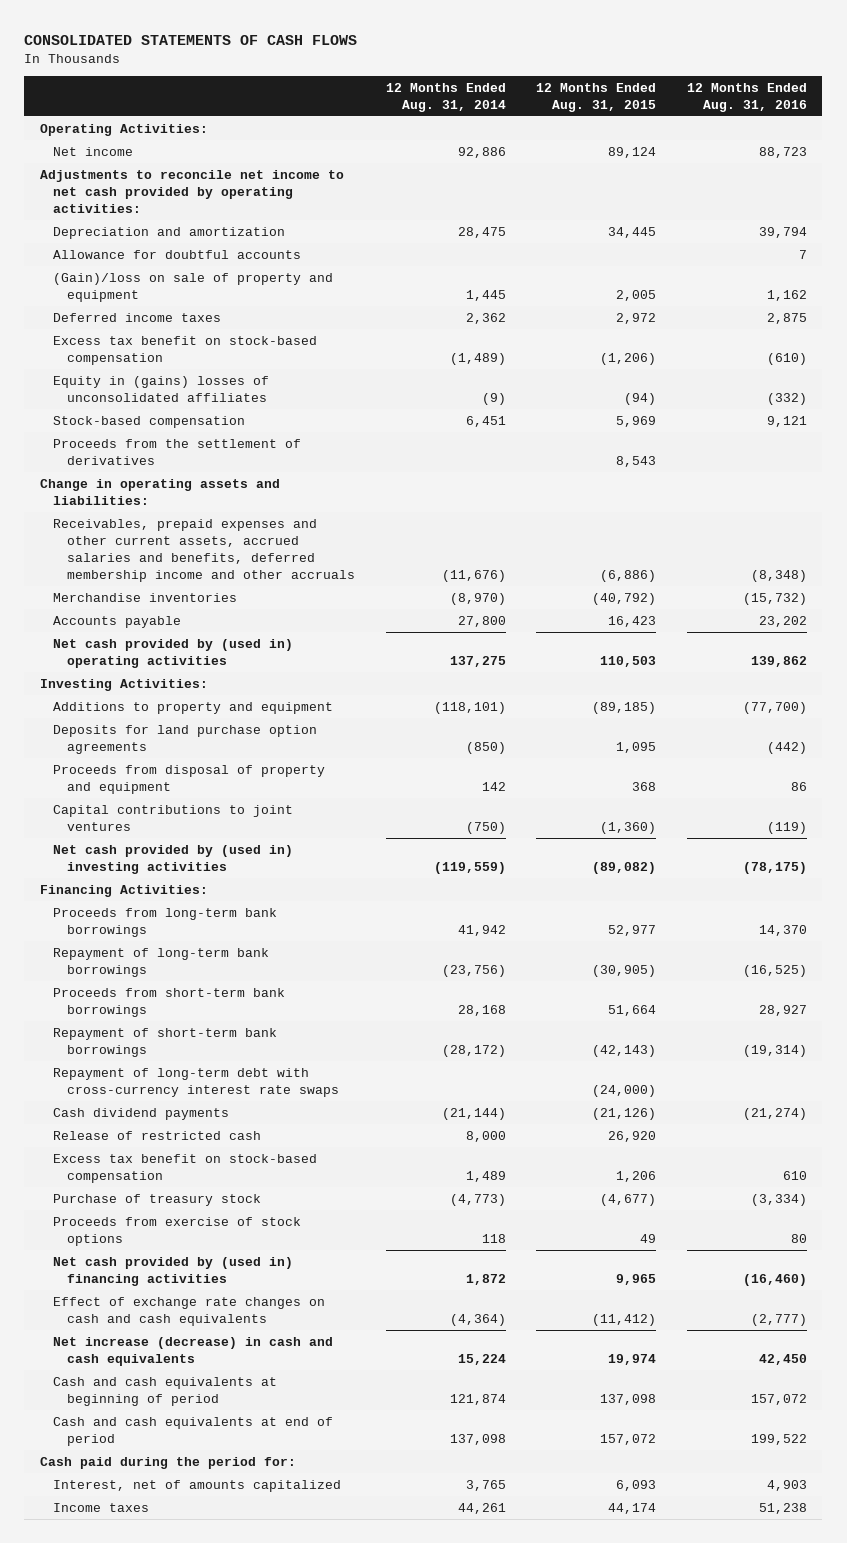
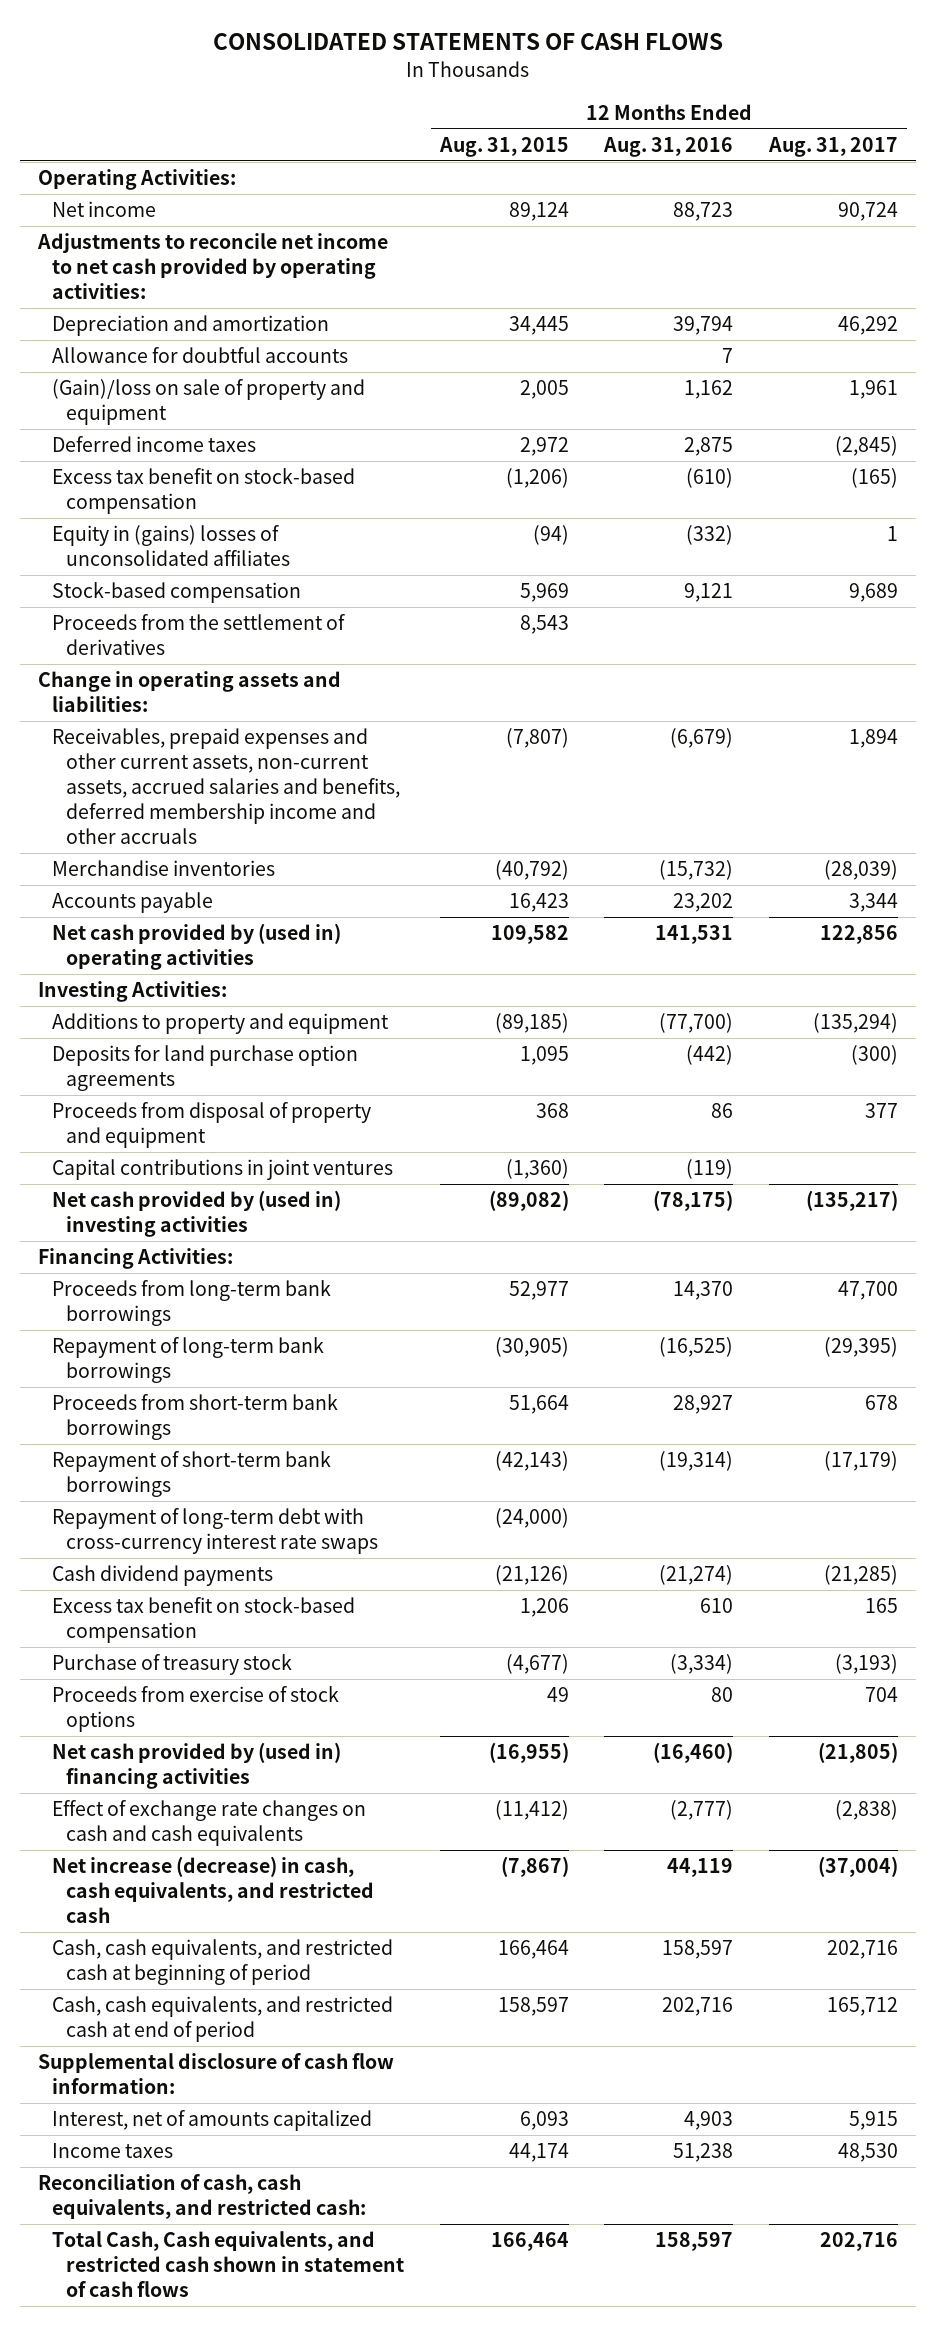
- | 12 Months Ended Aug. 31, 2014 | 12 Months Ended Aug. 31, 2015 | 12 Months Ended Aug. 31, 2016
+ | 12 Months Ended Aug. 31, 2015 | 12 Months Ended Aug. 31, 2016 | 12 Months Ended Aug. 31, 2017
- Receivables, prepaid expenses and other current assets, accrued salaries and benefits, deferred membership income and other accruals | (11,676) | (6,886) | (8,348)
+ Receivables, prepaid expenses and other current assets, non-current assets, accrued salaries and benefits, deferred membership income and other accruals | (7,807) | (6,679) | 1,894
- Net cash provided by (used in) operating activities | 137,275 | 110,503 | 139,862
+ Net cash provided by (used in) operating activities | 109,582 | 141,531 | 122,856
- Capital contributions to joint ventures | (750) | (1,360) | (119)
+ Capital contributions in joint ventures | (1,360) | (119) |
- Release of restricted cash | 8,000 | 26,920 |
- Net cash provided by (used in) financing activities | 1,872 | 9,965 | (16,460)
+ Net cash provided by (used in) financing activities | (16,955) | (16,460) | (21,805)
- Net increase (decrease) in cash and cash equivalents | 15,224 | 19,974 | 42,450
- Cash and cash equivalents at beginning of period | 121,874 | 137,098 | 157,072
- Cash and cash equivalents at end of period | 137,098 | 157,072 | 199,522
- Cash paid during the period for:
+ Net increase (decrease) in cash, cash equivalents, and restricted cash | (7,867) | 44,119 | (37,004)
+ Cash, cash equivalents, and restricted cash at beginning of period | 166,464 | 158,597 | 202,716
+ Cash, cash equivalents, and restricted cash at end of period | 158,597 | 202,716 | 165,712
+ Supplemental disclosure of cash flow information:
+ Reconciliation of cash, cash equivalents, and restricted cash:
+ Total Cash, Cash equivalents, and restricted cash shown in statement of cash flows | 166,464 | 158,597 | 202,716

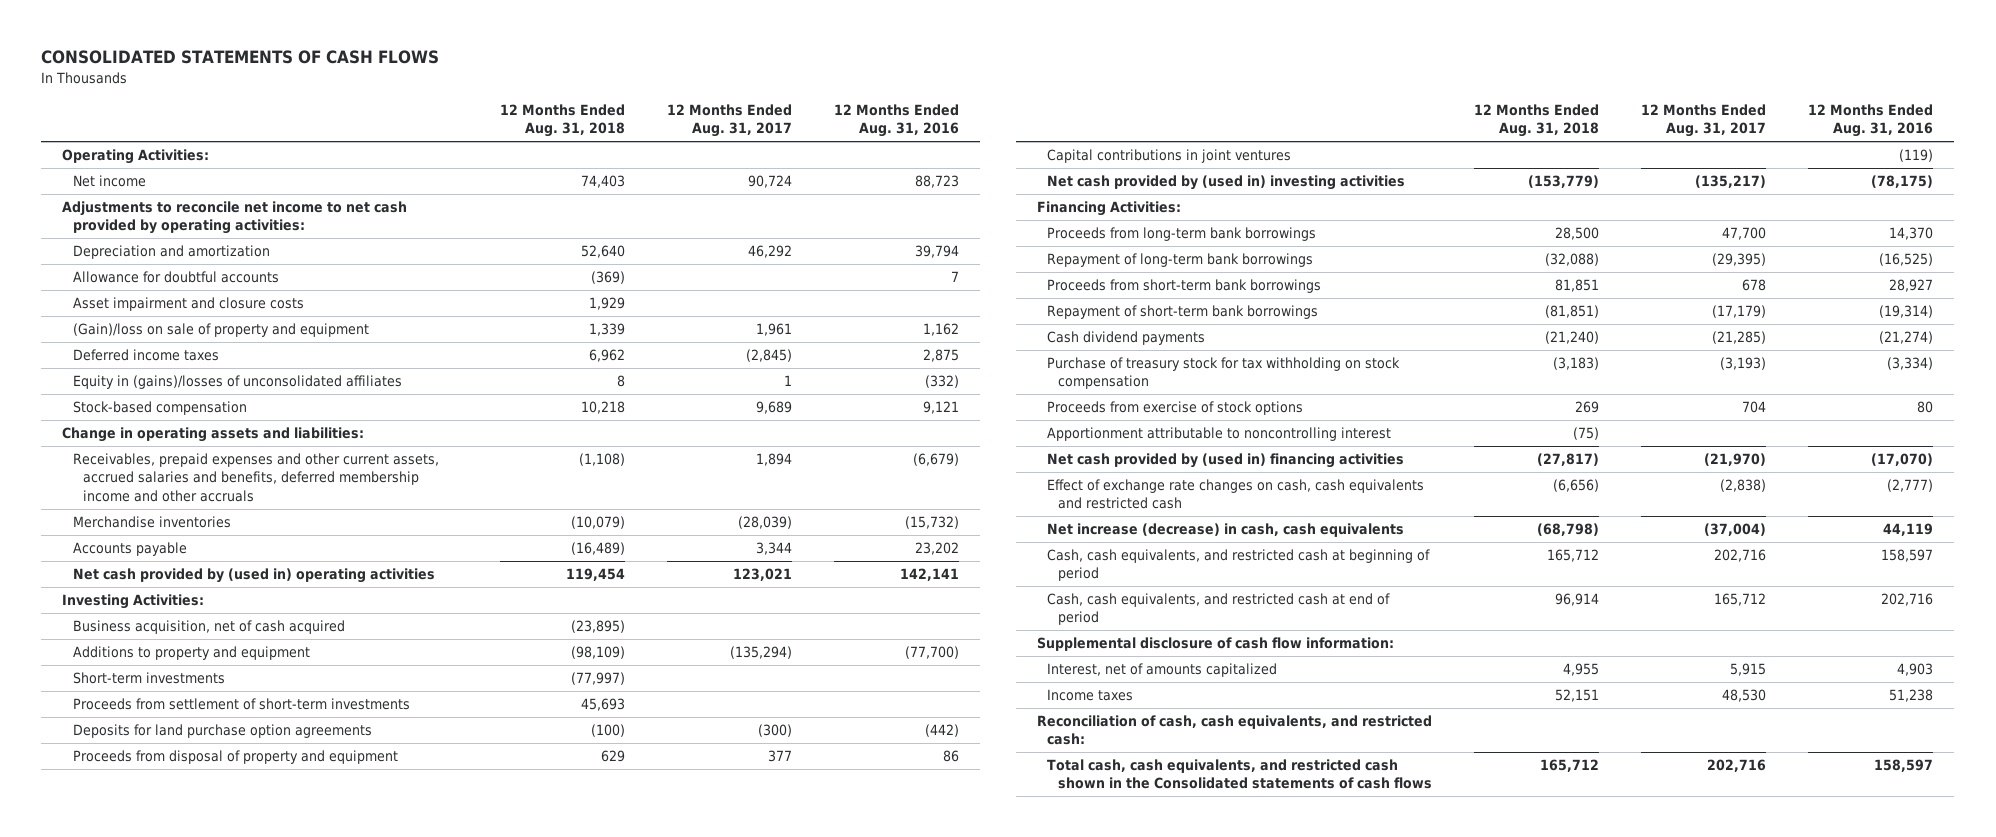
- | 12 Months Ended Aug. 31, 2015 | 12 Months Ended Aug. 31, 2016 | 12 Months Ended Aug. 31, 2017
+ | 12 Months Ended Aug. 31, 2018 | 12 Months Ended Aug. 31, 2017 | 12 Months Ended Aug. 31, 2016
+ Asset impairment and closure costs | 1,929 | |
- Excess tax benefit on stock-based compensation | (1,206) | (610) | (165)
- Equity in (gains) losses of unconsolidated affiliates | (94) | (332) | 1
+ Equity in (gains)/losses of unconsolidated affiliates | 8 | 1 | (332)
- Proceeds from the settlement of derivatives | 8,543 | |
- Receivables, prepaid expenses and other current assets, non-current assets, accrued salaries and benefits, deferred membership income and other accruals | (7,807) | (6,679) | 1,894
+ Receivables, prepaid expenses and other current assets, accrued salaries and benefits, deferred membership income and other accruals | (1,108) | 1,894 | (6,679)
- Net cash provided by (used in) operating activities | 109,582 | 141,531 | 122,856
+ Net cash provided by (used in) operating activities | 119,454 | 123,021 | 142,141
+ Business acquisition, net of cash acquired | (23,895) | |
+ Short-term investments | (77,997) | |
+ Proceeds from settlement of short-term investments | 45,693 | |
- Repayment of long-term debt with cross-currency interest rate swaps | (24,000) | |
- Excess tax benefit on stock-based compensation | 1,206 | 610 | 165
- Purchase of treasury stock | (4,677) | (3,334) | (3,193)
+ Purchase of treasury stock for tax withholding on stock compensation | (3,183) | (3,193) | (3,334)
- Net cash provided by (used in) financing activities | (16,955) | (16,460) | (21,805)
- Effect of exchange rate changes on cash and cash equivalents | (11,412) | (2,777) | (2,838)
- Net increase (decrease) in cash, cash equivalents, and restricted cash | (7,867) | 44,119 | (37,004)
+ Apportionment attributable to noncontrolling interest | (75) | |
+ Net cash provided by (used in) financing activities | (27,817) | (21,970) | (17,070)
+ Effect of exchange rate changes on cash, cash equivalents and restricted cash | (6,656) | (2,838) | (2,777)
+ Net increase (decrease) in cash, cash equivalents | (68,798) | (37,004) | 44,119
- Total Cash, Cash equivalents, and restricted cash shown in statement of cash flows | 166,464 | 158,597 | 202,716
+ Total cash, cash equivalents, and restricted cash shown in the Consolidated statements of cash flows | 165,712 | 202,716 | 158,597

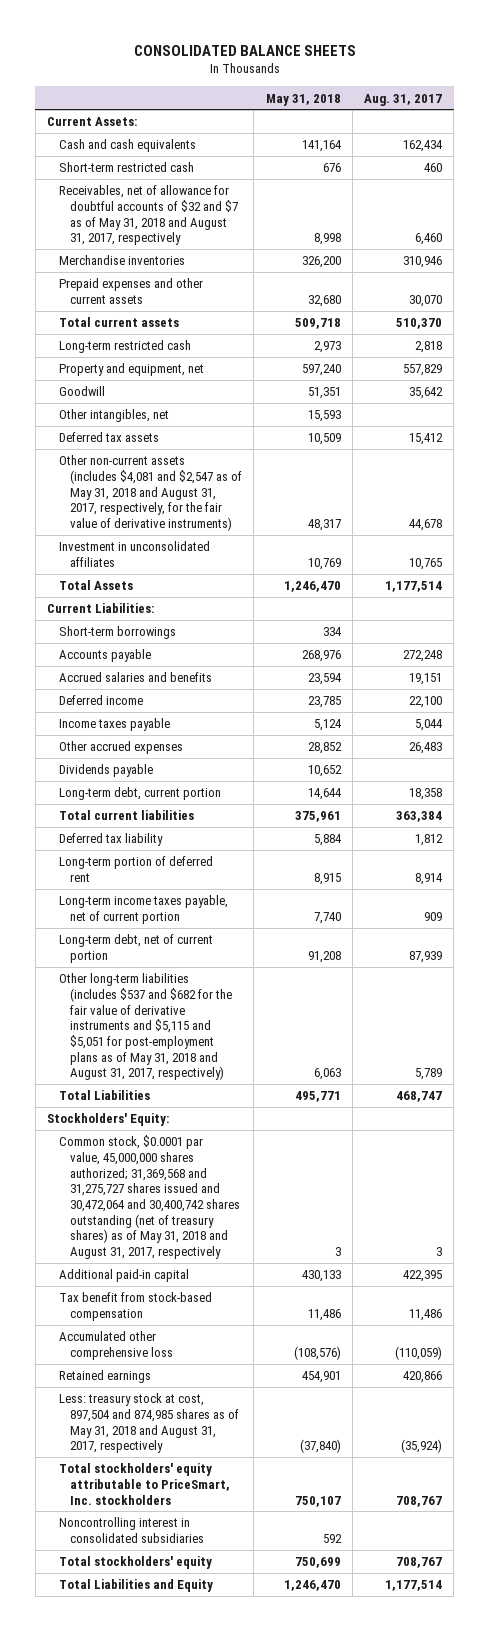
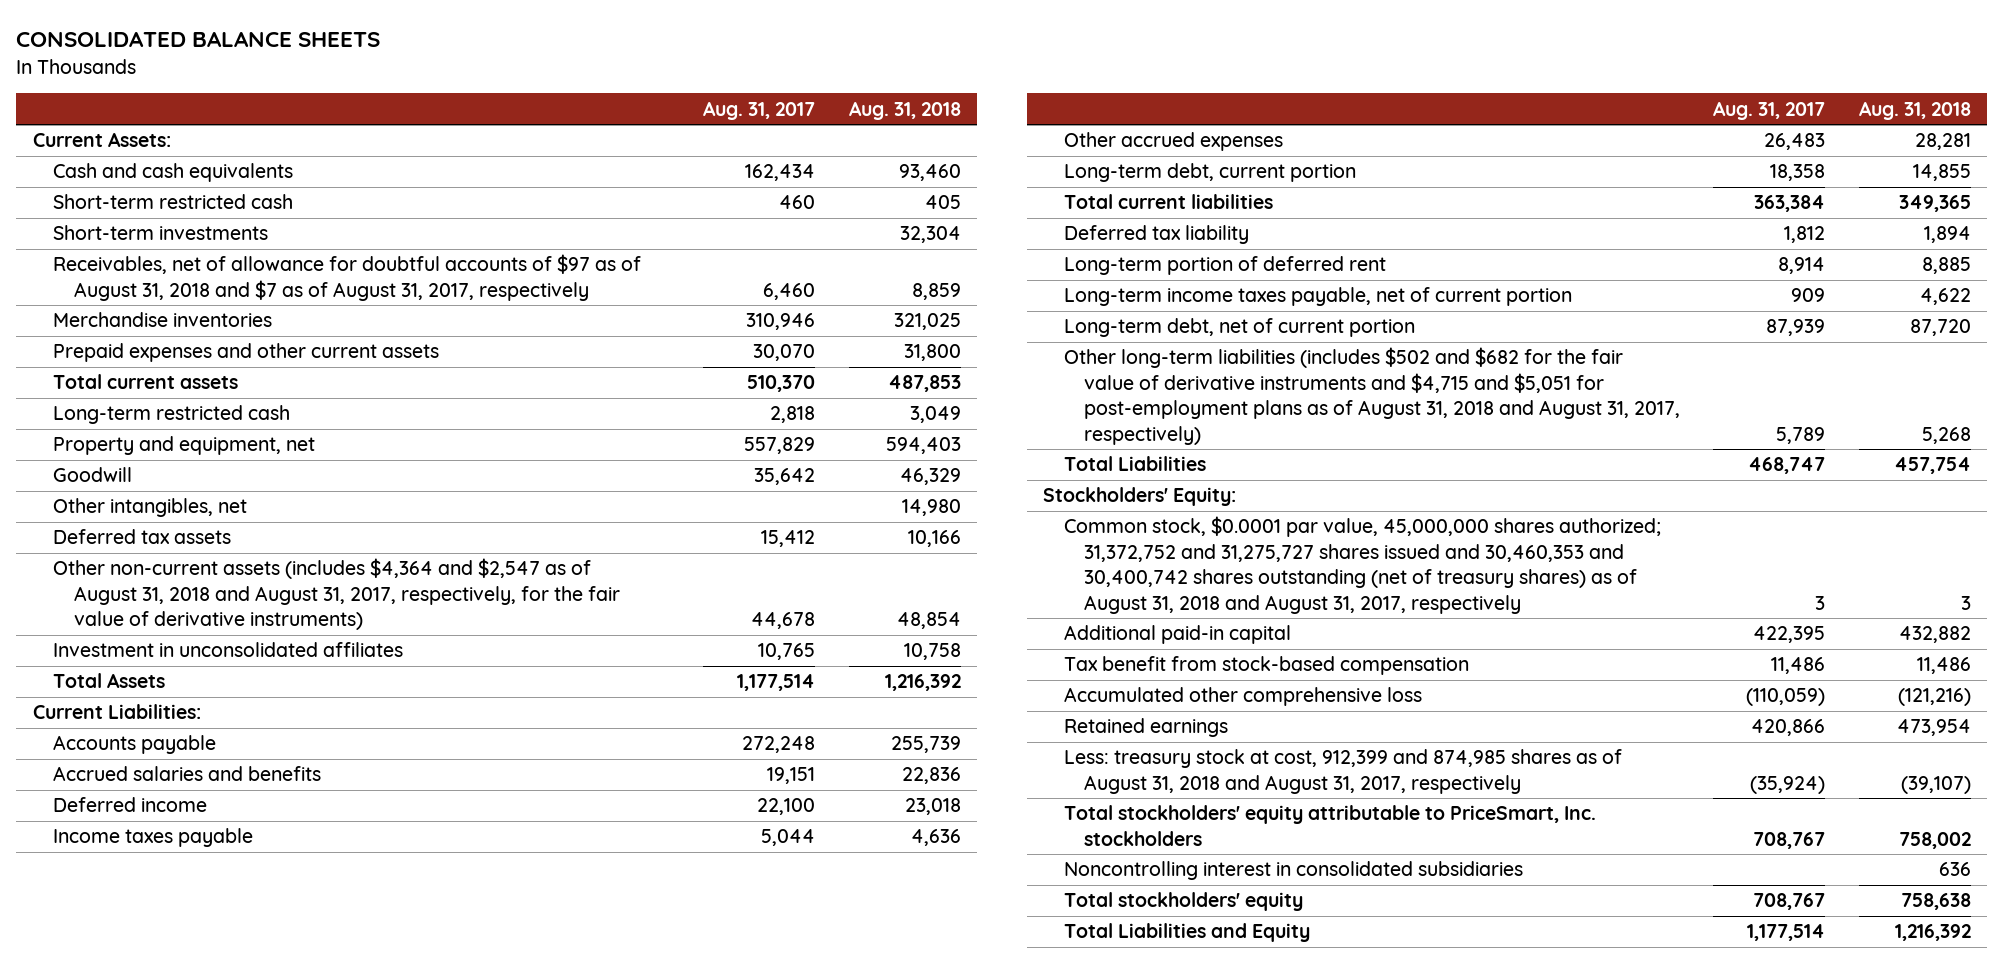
- | May 31, 2018 | Aug. 31, 2017
+ | Aug. 31, 2017 | Aug. 31, 2018
- Receivables, net of allowance for doubtful accounts of $32 and $7 as of May 31, 2018 and August 31, 2017, respectively | 8,998 | 6,460
+ Short-term investments | | 32,304
+ Receivables, net of allowance for doubtful accounts of $97 as of August 31, 2018 and $7 as of August 31, 2017, respectively | 6,460 | 8,859
- Other non-current assets (includes $4,081 and $2,547 as of May 31, 2018 and August 31, 2017, respectively, for the fair value of derivative instruments) | 48,317 | 44,678
+ Other non-current assets (includes $4,364 and $2,547 as of August 31, 2018 and August 31, 2017, respectively, for the fair value of derivative instruments) | 44,678 | 48,854
- Short-term borrowings | 334 |
- Dividends payable | 10,652 |
- Other long-term liabilities (includes $537 and $682 for the fair value of derivative instruments and $5,115 and $5,051 for post-employment plans as of May 31, 2018 and August 31, 2017, respectively) | 6,063 | 5,789
+ Other long-term liabilities (includes $502 and $682 for the fair value of derivative instruments and $4,715 and $5,051 for post-employment plans as of August 31, 2018 and August 31, 2017, respectively) | 5,789 | 5,268
- Common stock, $0.0001 par value, 45,000,000 shares authorized; 31,369,568 and 31,275,727 shares issued and 30,472,064 and 30,400,742 shares outstanding (net of treasury shares) as of May 31, 2018 and August 31, 2017, respectively | 3 | 3
+ Common stock, $0.0001 par value, 45,000,000 shares authorized; 31,372,752 and 31,275,727 shares issued and 30,460,353 and 30,400,742 shares outstanding (net of treasury shares) as of August 31, 2018 and August 31, 2017, respectively | 3 | 3
- Less: treasury stock at cost, 897,504 and 874,985 shares as of May 31, 2018 and August 31, 2017, respectively | (37,840) | (35,924)
+ Less: treasury stock at cost, 912,399 and 874,985 shares as of August 31, 2018 and August 31, 2017, respectively | (35,924) | (39,107)

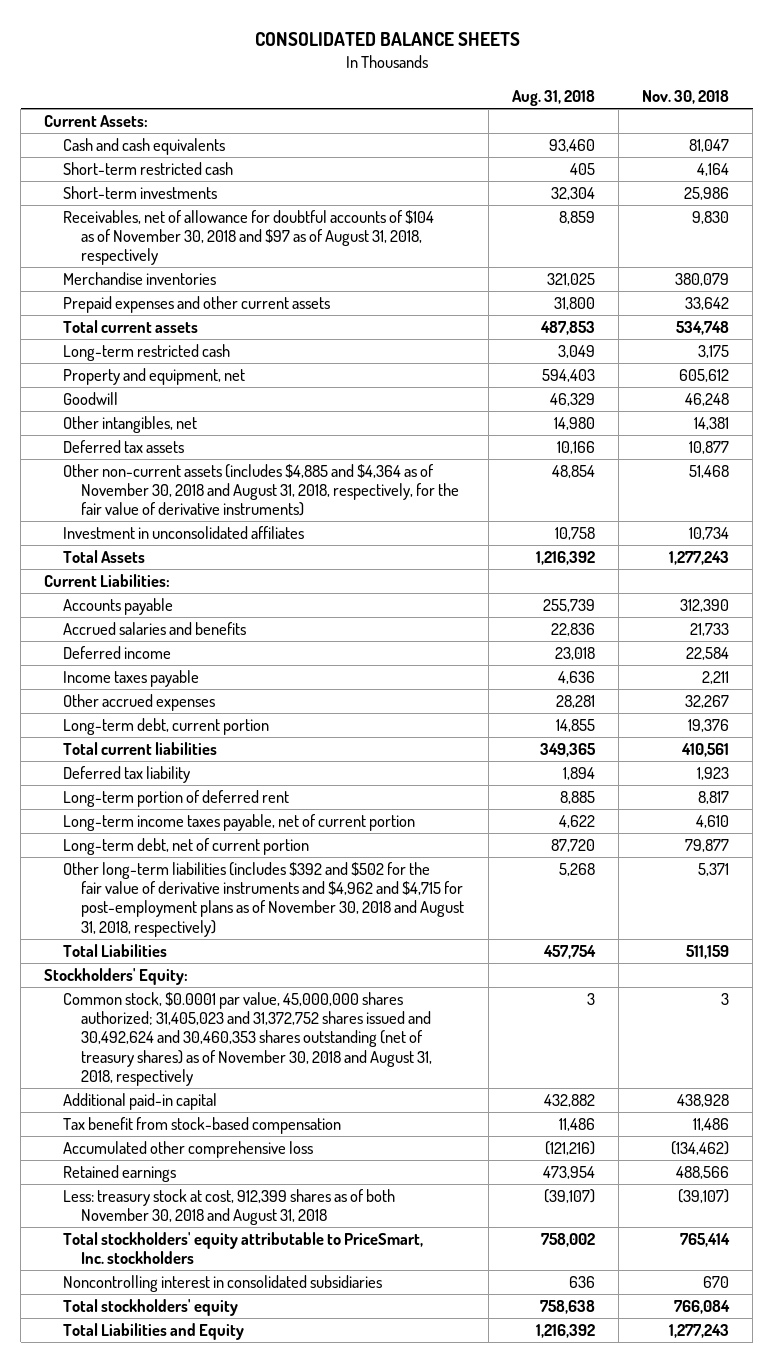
- | Aug. 31, 2017 | Aug. 31, 2018
+ | Aug. 31, 2018 | Nov. 30, 2018
- Receivables, net of allowance for doubtful accounts of $97 as of August 31, 2018 and $7 as of August 31, 2017, respectively | 6,460 | 8,859
+ Receivables, net of allowance for doubtful accounts of $104 as of November 30, 2018 and $97 as of August 31, 2018, respectively | 8,859 | 9,830
- Other non-current assets (includes $4,364 and $2,547 as of August 31, 2018 and August 31, 2017, respectively, for the fair value of derivative instruments) | 44,678 | 48,854
+ Other non-current assets (includes $4,885 and $4,364 as of November 30, 2018 and August 31, 2018, respectively, for the fair value of derivative instruments) | 48,854 | 51,468
- Other long-term liabilities (includes $502 and $682 for the fair value of derivative instruments and $4,715 and $5,051 for post-employment plans as of August 31, 2018 and August 31, 2017, respectively) | 5,789 | 5,268
+ Other long-term liabilities (includes $392 and $502 for the fair value of derivative instruments and $4,962 and $4,715 for post-employment plans as of November 30, 2018 and August 31, 2018, respectively) | 5,268 | 5,371
- Common stock, $0.0001 par value, 45,000,000 shares authorized; 31,372,752 and 31,275,727 shares issued and 30,460,353 and 30,400,742 shares outstanding (net of treasury shares) as of August 31, 2018 and August 31, 2017, respectively | 3 | 3
+ Common stock, $0.0001 par value, 45,000,000 shares authorized; 31,405,023 and 31,372,752 shares issued and 30,492,624 and 30,460,353 shares outstanding (net of treasury shares) as of November 30, 2018 and August 31, 2018, respectively | 3 | 3
- Less: treasury stock at cost, 912,399 and 874,985 shares as of August 31, 2018 and August 31, 2017, respectively | (35,924) | (39,107)
+ Less: treasury stock at cost, 912,399 shares as of both November 30, 2018 and August 31, 2018 | (39,107) | (39,107)

